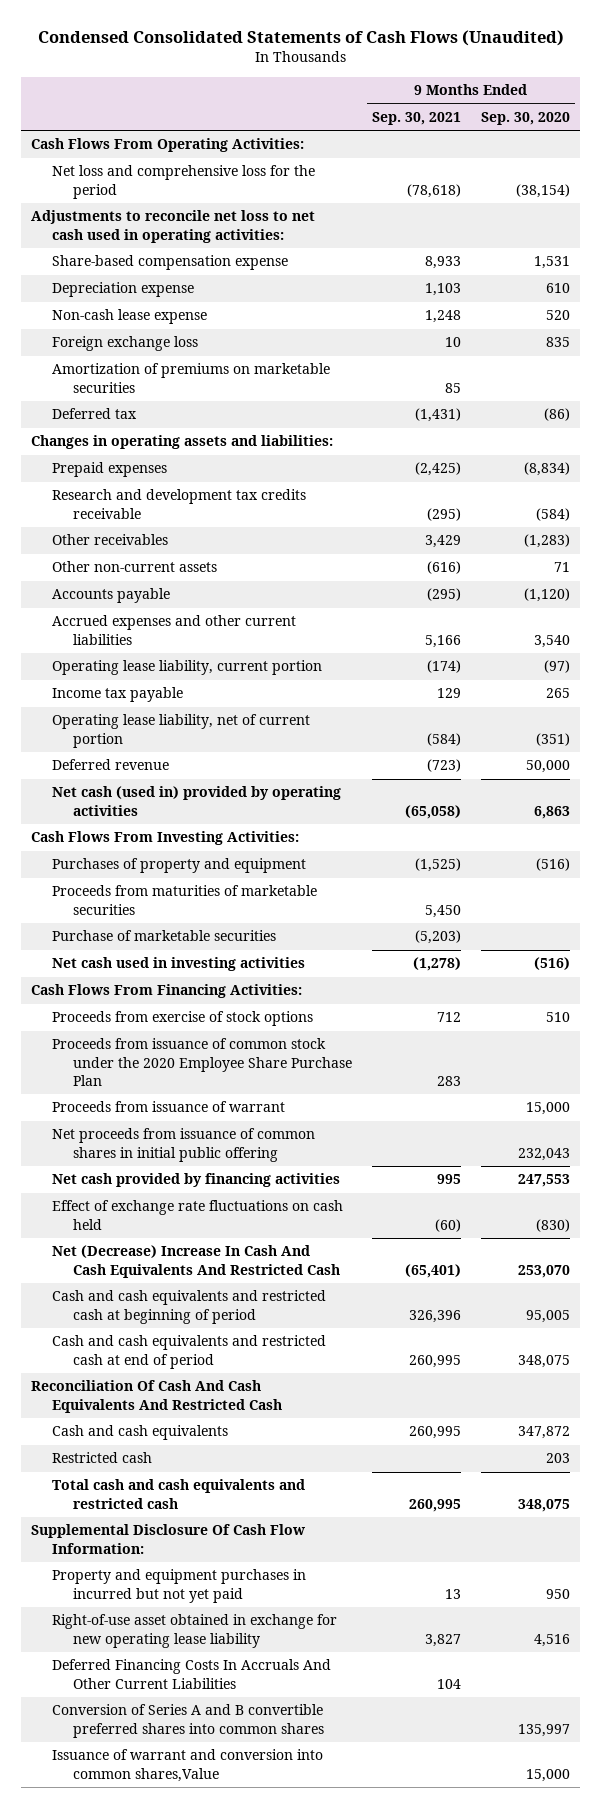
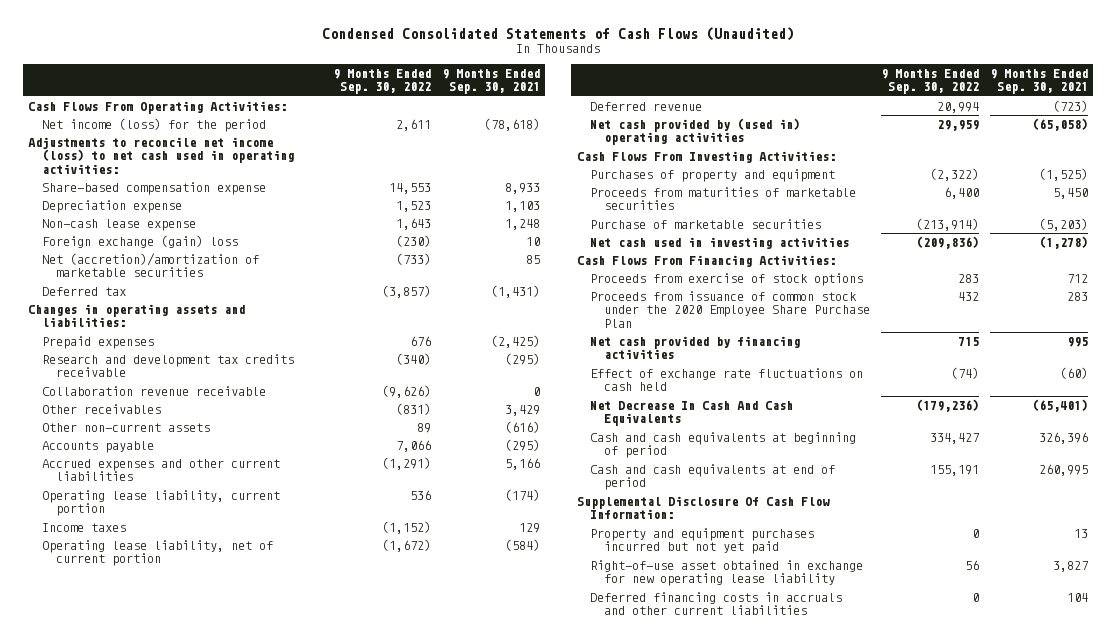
- | 9 Months Ended Sep. 30, 2021 | 9 Months Ended Sep. 30, 2020
+ | 9 Months Ended Sep. 30, 2022 | 9 Months Ended Sep. 30, 2021
- Net loss and comprehensive loss for the period | (78,618) | (38,154)
- Adjustments to reconcile net loss to net cash used in operating activities:
+ Net income (loss) for the period | 2,611 | (78,618)
+ Adjustments to reconcile net income (loss) to net cash used in operating activities:
- Foreign exchange loss | 10 | 835
- Amortization of premiums on marketable securities | 85 |
+ Foreign exchange (gain) loss | (230) | 10
+ Net (accretion)/amortization of marketable securities | (733) | 85
+ Collaboration revenue receivable | (9,626) | 0
- Income tax payable | 129 | 265
+ Income taxes | (1,152) | 129
- Net cash (used in) provided by operating activities | (65,058) | 6,863
+ Net cash provided by (used in) operating activities | 29,959 | (65,058)
- Proceeds from issuance of warrant | | 15,000
- Net proceeds from issuance of common shares in initial public offering | | 232,043
- Net (Decrease) Increase In Cash And Cash Equivalents And Restricted Cash | (65,401) | 253,070
- Cash and cash equivalents and restricted cash at beginning of period | 326,396 | 95,005
- Cash and cash equivalents and restricted cash at end of period | 260,995 | 348,075
- Reconciliation Of Cash And Cash Equivalents And Restricted Cash
- Cash and cash equivalents | 260,995 | 347,872
- Restricted cash | | 203
- Total cash and cash equivalents and restricted cash | 260,995 | 348,075
+ Net Decrease In Cash And Cash Equivalents | (179,236) | (65,401)
+ Cash and cash equivalents at beginning of period | 334,427 | 326,396
+ Cash and cash equivalents at end of period | 155,191 | 260,995
- Property and equipment purchases in incurred but not yet paid | 13 | 950
+ Property and equipment purchases incurred but not yet paid | 0 | 13
- Deferred Financing Costs In Accruals And Other Current Liabilities | 104 |
- Conversion of Series A and B convertible preferred shares into common shares | | 135,997
- Issuance of warrant and conversion into common shares,Value | | 15,000
+ Deferred financing costs in accruals and other current liabilities | 0 | 104

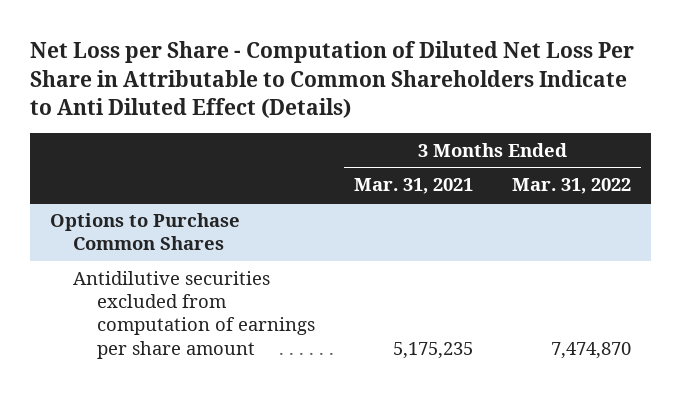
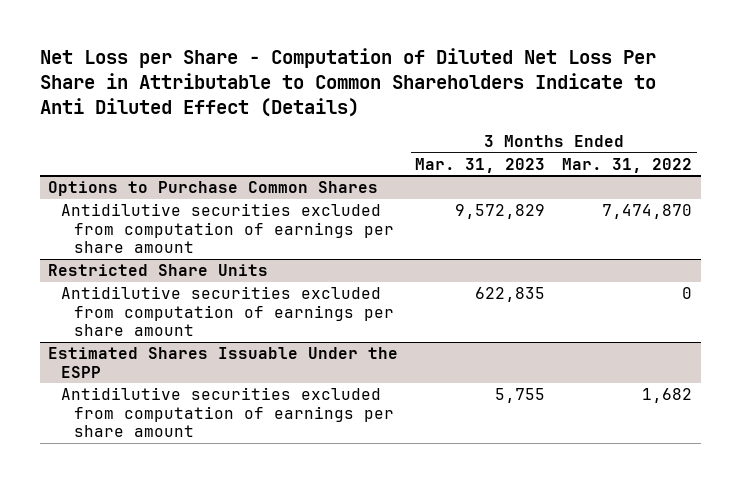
- | 3 Months Ended Mar. 31, 2021 | 3 Months Ended Mar. 31, 2022
+ | 3 Months Ended Mar. 31, 2023 | 3 Months Ended Mar. 31, 2022
+ Restricted Share Units
+ Antidilutive securities excluded from computation of earnings per share amount | 622,835 | 0
+ Estimated Shares Issuable Under the ESPP
+ Antidilutive securities excluded from computation of earnings per share amount | 5,755 | 1,682

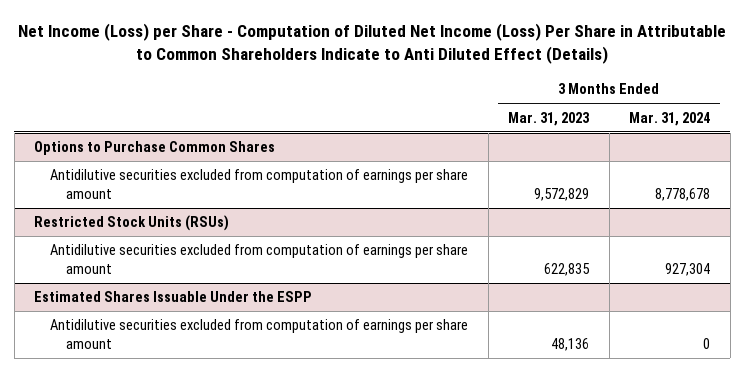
- Net Loss per Share - Computation of Diluted Net Loss Per Share in Attributable to Common Shareholders Indicate to Anti Diluted Effect (Details)
+ Net Income (Loss) per Share - Computation of Diluted Net Income (Loss) Per Share in Attributable to Common Shareholders Indicate to Anti Diluted Effect (Details)
- | 3 Months Ended Mar. 31, 2023 | 3 Months Ended Mar. 31, 2022
+ | 3 Months Ended Mar. 31, 2023 | 3 Months Ended Mar. 31, 2024
- Restricted Share Units
+ Restricted Stock Units (RSUs)
@ Estimated Shares Issuable Under the ESPP
- Antidilutive securities excluded from computation of earnings per share amount | 5,755 | 1,682
+ Antidilutive securities excluded from computation of earnings per share amount | 48,136 | 0

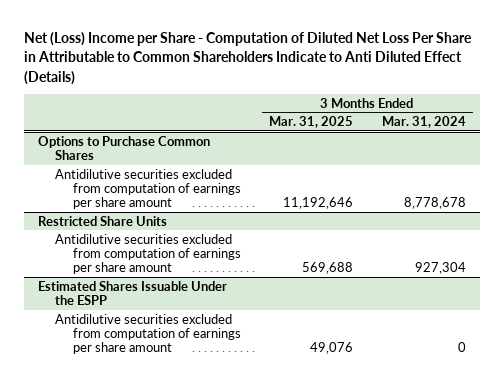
- Net Income (Loss) per Share - Computation of Diluted Net Income (Loss) Per Share in Attributable to Common Shareholders Indicate to Anti Diluted Effect (Details)
+ Net (Loss) Income per Share - Computation of Diluted Net Loss Per Share in Attributable to Common Shareholders Indicate to Anti Diluted Effect (Details)
- | 3 Months Ended Mar. 31, 2023 | 3 Months Ended Mar. 31, 2024
+ | 3 Months Ended Mar. 31, 2025 | 3 Months Ended Mar. 31, 2024
- Restricted Stock Units (RSUs)
+ Restricted Share Units

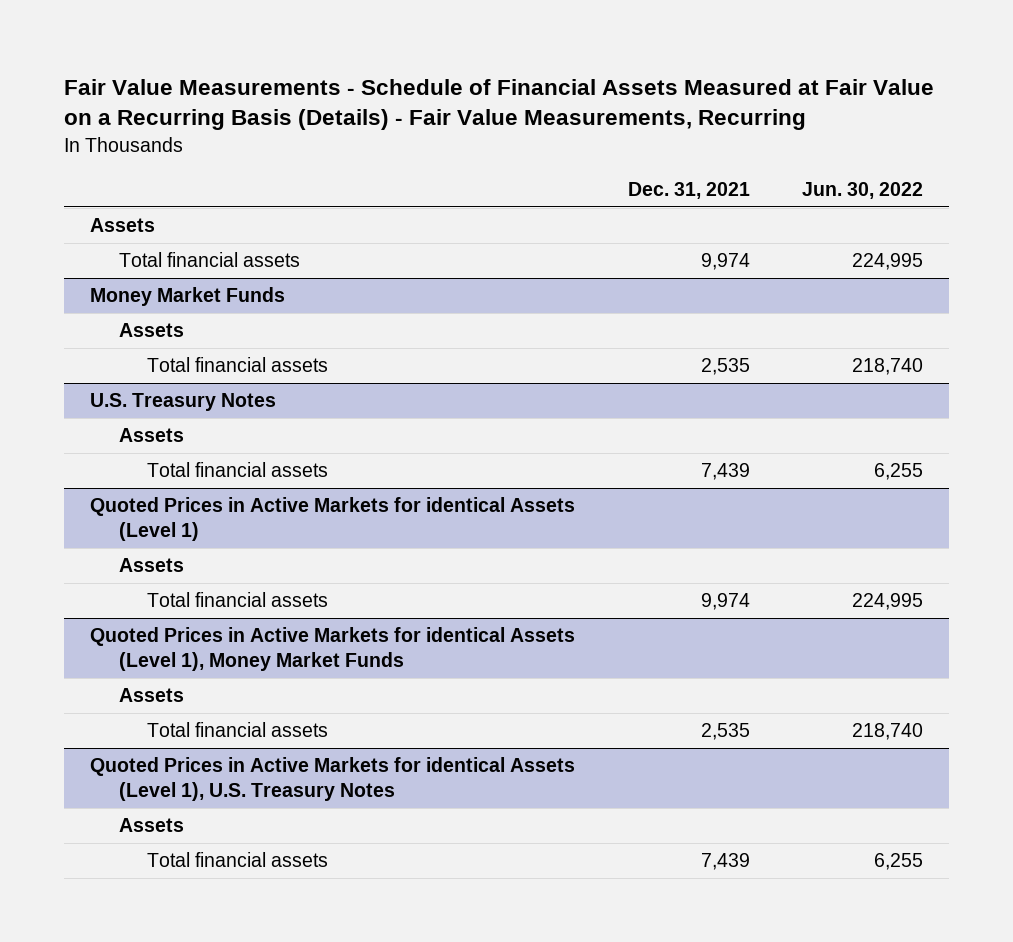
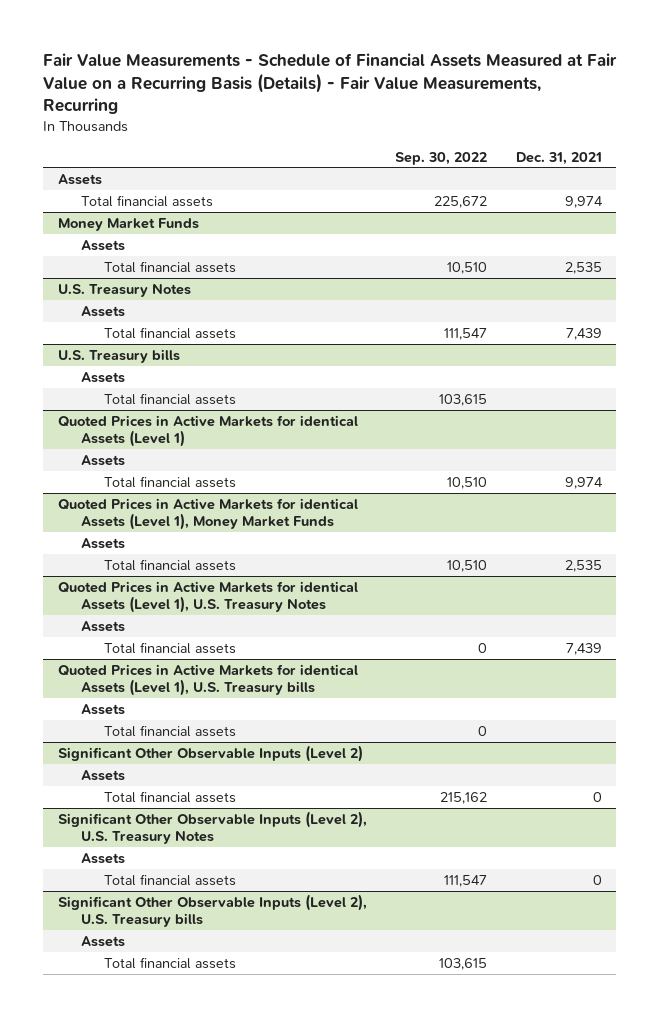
- | Dec. 31, 2021 | Jun. 30, 2022
+ | Sep. 30, 2022 | Dec. 31, 2021
+ U.S. Treasury bills
+ Assets
+ Total financial assets | 103,615 |
+ Quoted Prices in Active Markets for identical Assets (Level 1), U.S. Treasury bills
+ Assets
+ Total financial assets | 0 |
+ Significant Other Observable Inputs (Level 2)
+ Assets
+ Total financial assets | 215,162 | 0
+ Significant Other Observable Inputs (Level 2), U.S. Treasury Notes
+ Assets
+ Total financial assets | 111,547 | 0
+ Significant Other Observable Inputs (Level 2), U.S. Treasury bills
+ Assets
+ Total financial assets | 103,615 |

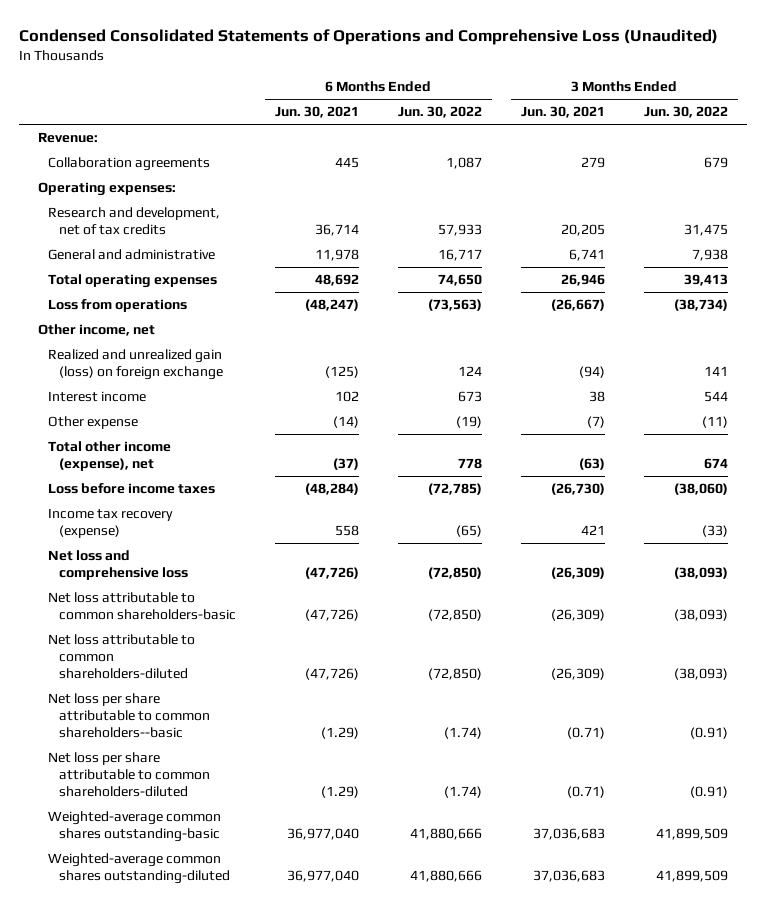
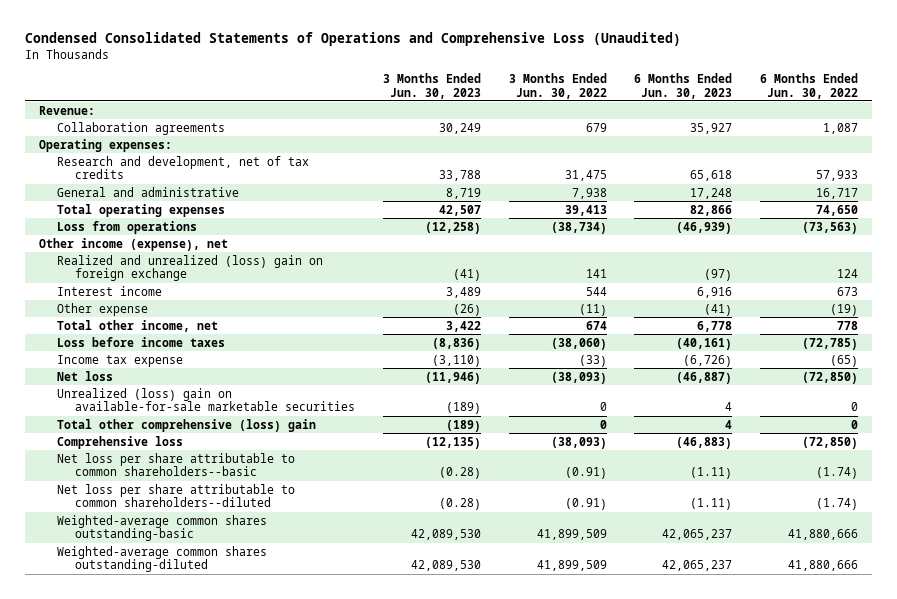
- | 6 Months Ended Jun. 30, 2021 | 6 Months Ended Jun. 30, 2022 | 3 Months Ended Jun. 30, 2021 | 3 Months Ended Jun. 30, 2022
+ | 3 Months Ended Jun. 30, 2023 | 3 Months Ended Jun. 30, 2022 | 6 Months Ended Jun. 30, 2023 | 6 Months Ended Jun. 30, 2022
- Other income, net
- Realized and unrealized gain (loss) on foreign exchange | (125) | 124 | (94) | 141
+ Other income (expense), net
+ Realized and unrealized (loss) gain on foreign exchange | (41) | 141 | (97) | 124
- Total other income (expense), net | (37) | 778 | (63) | 674
+ Total other income, net | 3,422 | 674 | 6,778 | 778
- Income tax recovery (expense) | 558 | (65) | 421 | (33)
- Net loss and comprehensive loss | (47,726) | (72,850) | (26,309) | (38,093)
- Net loss attributable to common shareholders-basic | (47,726) | (72,850) | (26,309) | (38,093)
- Net loss attributable to common shareholders-diluted | (47,726) | (72,850) | (26,309) | (38,093)
+ Income tax expense | (3,110) | (33) | (6,726) | (65)
+ Net loss | (11,946) | (38,093) | (46,887) | (72,850)
+ Unrealized (loss) gain on available-for-sale marketable securities | (189) | 0 | 4 | 0
+ Total other comprehensive (loss) gain | (189) | 0 | 4 | 0
+ Comprehensive loss | (12,135) | (38,093) | (46,883) | (72,850)
- Net loss per share attributable to common shareholders-diluted | (1.29) | (1.74) | (0.71) | (0.91)
+ Net loss per share attributable to common shareholders--diluted | (0.28) | (0.91) | (1.11) | (1.74)

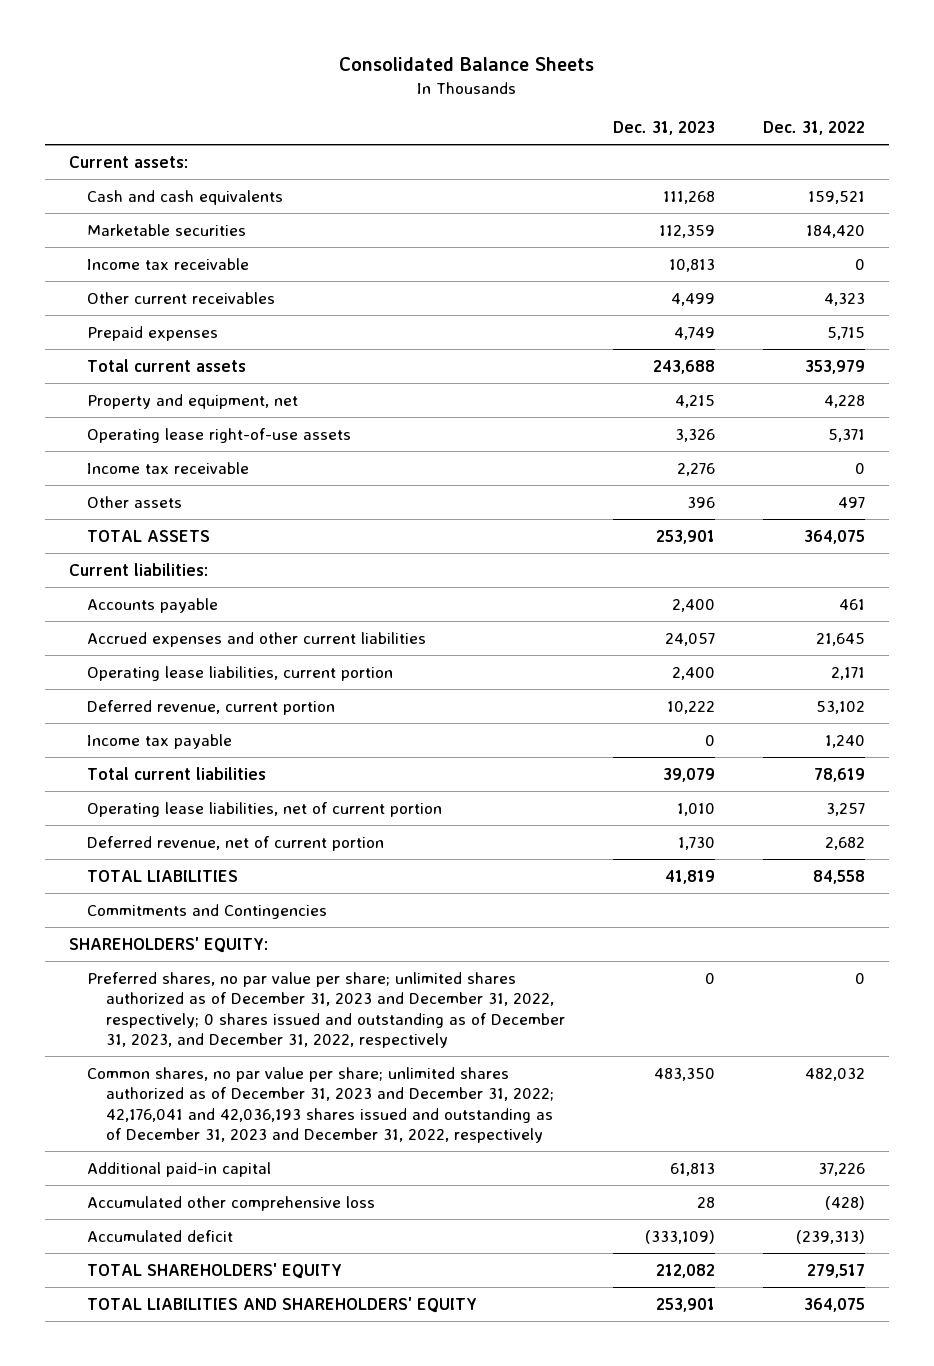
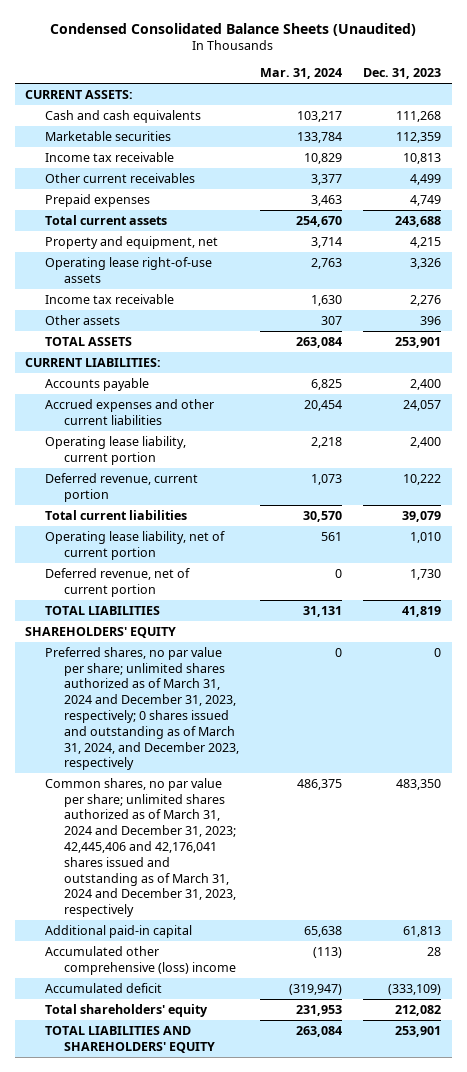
- Consolidated Balance Sheets
+ Condensed Consolidated Balance Sheets (Unaudited)
- | Dec. 31, 2023 | Dec. 31, 2022
+ | Mar. 31, 2024 | Dec. 31, 2023
- Current assets:
+ CURRENT ASSETS:
- Current liabilities:
+ CURRENT LIABILITIES:
- Operating lease liabilities, current portion | 2,400 | 2,171
+ Operating lease liability, current portion | 2,218 | 2,400
- Income tax payable | 0 | 1,240
- Operating lease liabilities, net of current portion | 1,010 | 3,257
+ Operating lease liability, net of current portion | 561 | 1,010
- Commitments and Contingencies
- SHAREHOLDERS' EQUITY:
- Preferred shares, no par value per share; unlimited shares authorized as of December 31, 2023 and December 31, 2022, respectively; 0 shares issued and outstanding as of December 31, 2023, and December 31, 2022, respectively | 0 | 0
- Common shares, no par value per share; unlimited shares authorized as of December 31, 2023 and December 31, 2022; 42,176,041 and 42,036,193 shares issued and outstanding as of December 31, 2023 and December 31, 2022, respectively | 483,350 | 482,032
+ SHAREHOLDERS' EQUITY
+ Preferred shares, no par value per share; unlimited shares authorized as of March 31, 2024 and December 31, 2023, respectively; 0 shares issued and outstanding as of March 31, 2024, and December 2023, respectively | 0 | 0
+ Common shares, no par value per share; unlimited shares authorized as of March 31, 2024 and December 31, 2023; 42,445,406 and 42,176,041 shares issued and outstanding as of March 31, 2024 and December 31, 2023, respectively | 486,375 | 483,350
- Accumulated other comprehensive loss | 28 | (428)
+ Accumulated other comprehensive (loss) income | (113) | 28
- TOTAL SHAREHOLDERS' EQUITY | 212,082 | 279,517
+ Total shareholders' equity | 231,953 | 212,082

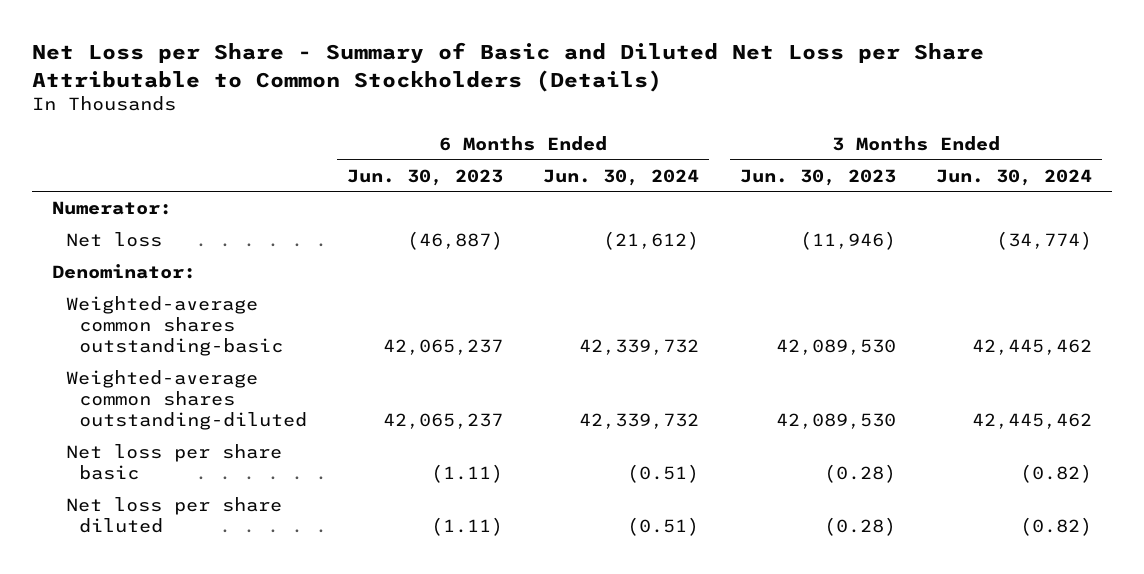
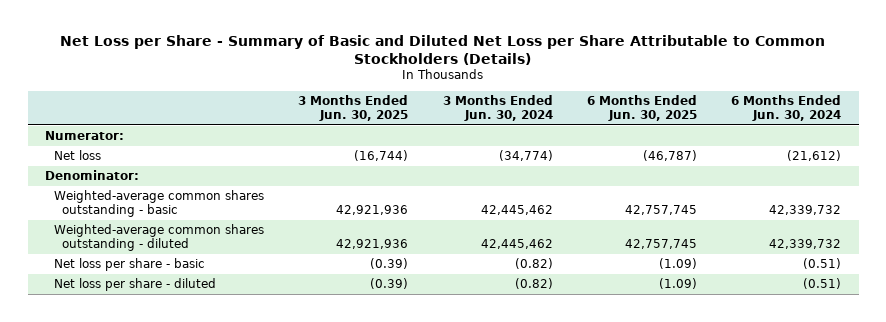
- | 6 Months Ended Jun. 30, 2023 | 6 Months Ended Jun. 30, 2024 | 3 Months Ended Jun. 30, 2023 | 3 Months Ended Jun. 30, 2024
+ | 3 Months Ended Jun. 30, 2025 | 3 Months Ended Jun. 30, 2024 | 6 Months Ended Jun. 30, 2025 | 6 Months Ended Jun. 30, 2024
- Weighted-average common shares outstanding-basic | 42,065,237 | 42,339,732 | 42,089,530 | 42,445,462
- Weighted-average common shares outstanding-diluted | 42,065,237 | 42,339,732 | 42,089,530 | 42,445,462
- Net loss per share basic | (1.11) | (0.51) | (0.28) | (0.82)
- Net loss per share diluted | (1.11) | (0.51) | (0.28) | (0.82)
+ Weighted-average common shares outstanding - basic | 42,921,936 | 42,445,462 | 42,757,745 | 42,339,732
+ Weighted-average common shares outstanding - diluted | 42,921,936 | 42,445,462 | 42,757,745 | 42,339,732
+ Net loss per share - basic | (0.39) | (0.82) | (1.09) | (0.51)
+ Net loss per share - diluted | (0.39) | (0.82) | (1.09) | (0.51)

